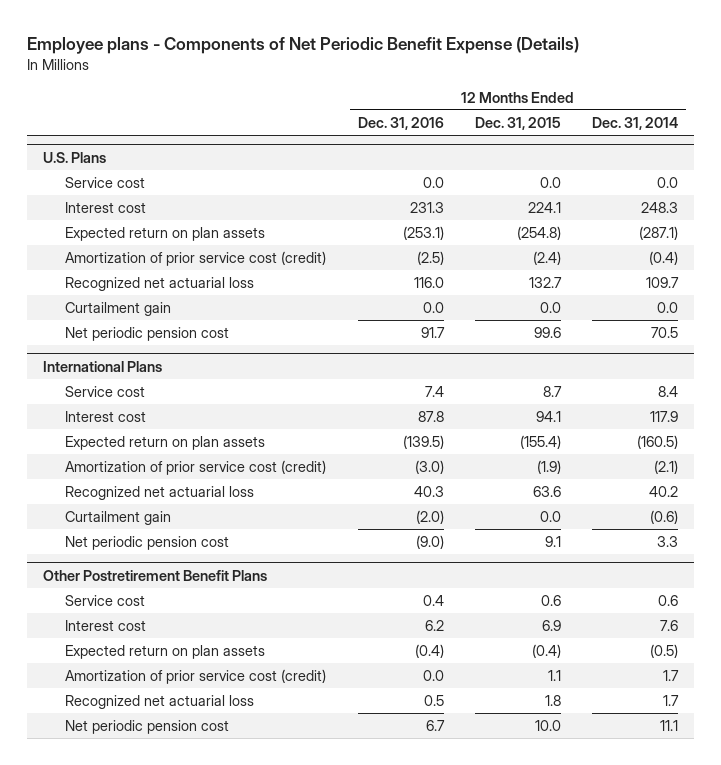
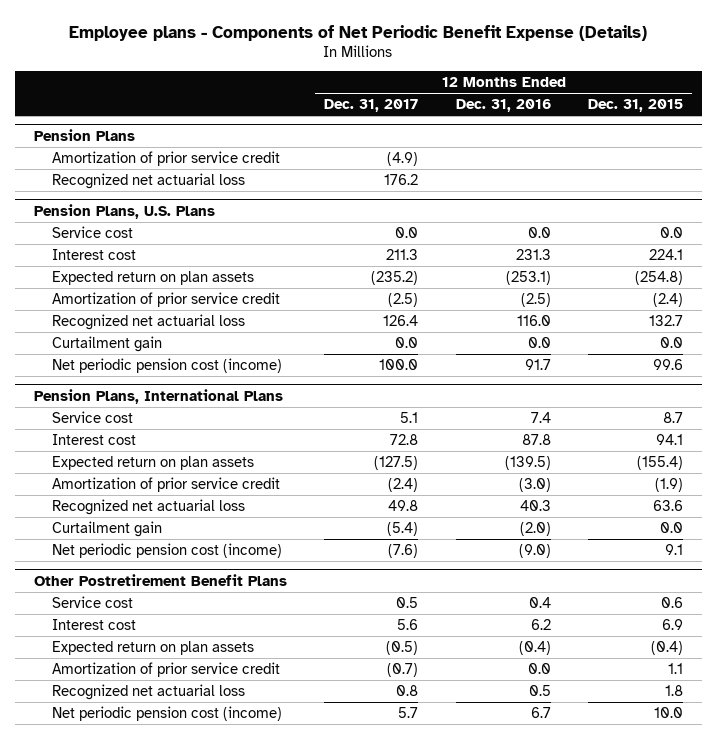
- | 12 Months Ended Dec. 31, 2016 | 12 Months Ended Dec. 31, 2015 | 12 Months Ended Dec. 31, 2014
+ | 12 Months Ended Dec. 31, 2017 | 12 Months Ended Dec. 31, 2016 | 12 Months Ended Dec. 31, 2015
- U.S. Plans
+ Pension Plans
+ Amortization of prior service credit | (4.9) | |
+ Recognized net actuarial loss | 176.2 | |
+ Pension Plans, U.S. Plans
- Amortization of prior service cost (credit) | (2.5) | (2.4) | (0.4)
+ Amortization of prior service credit | (2.5) | (2.5) | (2.4)
- Net periodic pension cost | 91.7 | 99.6 | 70.5
- International Plans
+ Net periodic pension cost (income) | 100.0 | 91.7 | 99.6
+ Pension Plans, International Plans
- Amortization of prior service cost (credit) | (3.0) | (1.9) | (2.1)
+ Amortization of prior service credit | (2.4) | (3.0) | (1.9)
- Net periodic pension cost | (9.0) | 9.1 | 3.3
+ Net periodic pension cost (income) | (7.6) | (9.0) | 9.1
@ Other Postretirement Benefit Plans
- Amortization of prior service cost (credit) | 0.0 | 1.1 | 1.7
+ Amortization of prior service credit | (0.7) | 0.0 | 1.1
- Net periodic pension cost | 6.7 | 10.0 | 11.1
+ Net periodic pension cost (income) | 5.7 | 6.7 | 10.0

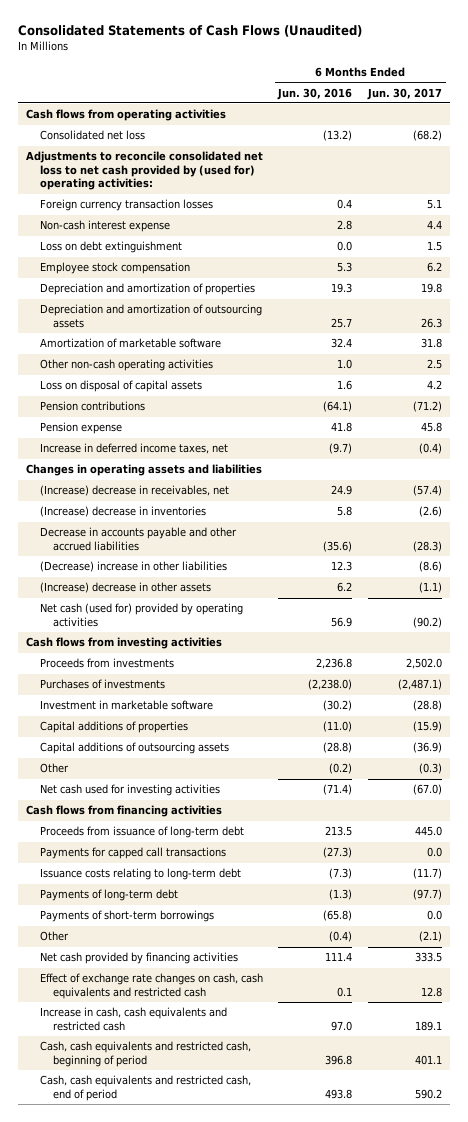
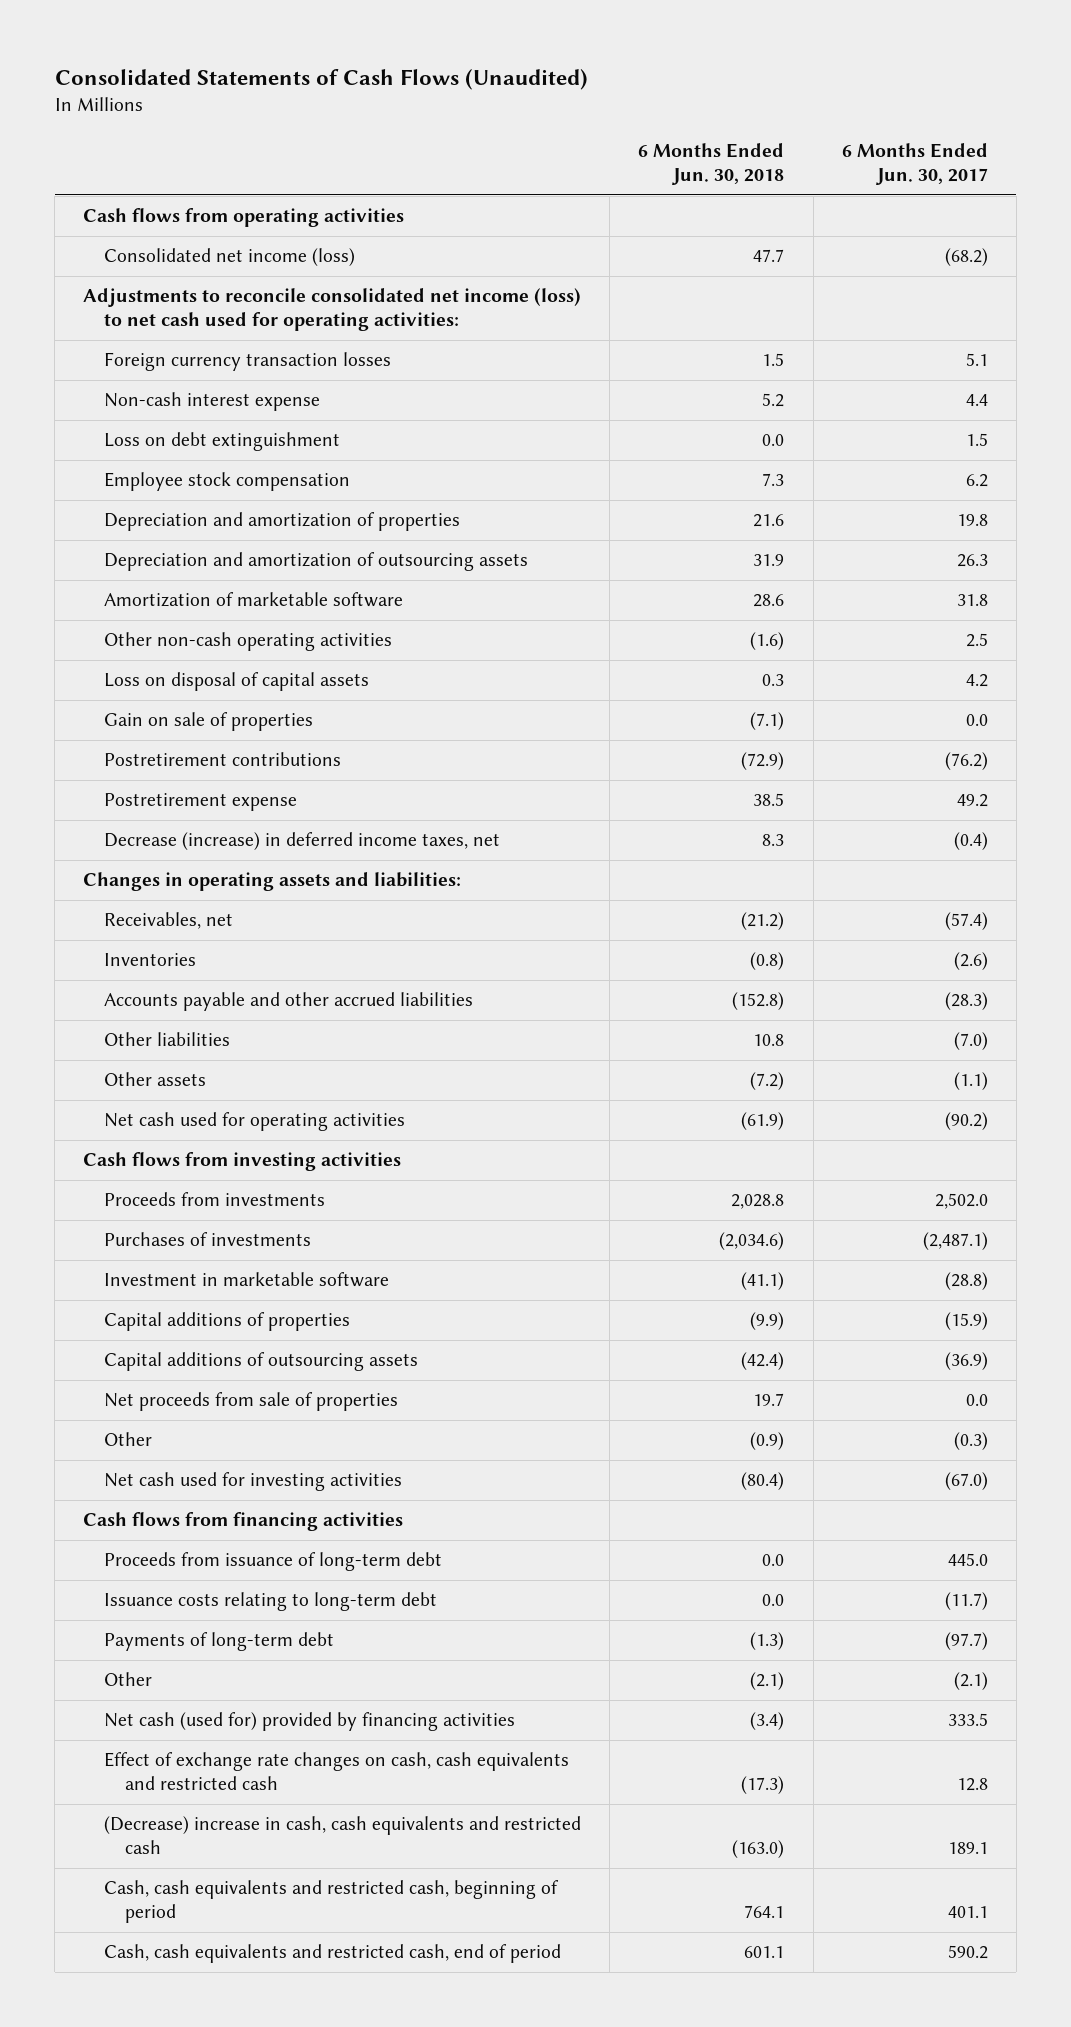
- | 6 Months Ended Jun. 30, 2016 | 6 Months Ended Jun. 30, 2017
+ | 6 Months Ended Jun. 30, 2018 | 6 Months Ended Jun. 30, 2017
- Consolidated net loss | (13.2) | (68.2)
- Adjustments to reconcile consolidated net loss to net cash provided by (used for) operating activities:
+ Consolidated net income (loss) | 47.7 | (68.2)
+ Adjustments to reconcile consolidated net income (loss) to net cash used for operating activities:
- Pension contributions | (64.1) | (71.2)
- Pension expense | 41.8 | 45.8
- Increase in deferred income taxes, net | (9.7) | (0.4)
- Changes in operating assets and liabilities
- (Increase) decrease in receivables, net | 24.9 | (57.4)
- (Increase) decrease in inventories | 5.8 | (2.6)
- Decrease in accounts payable and other accrued liabilities | (35.6) | (28.3)
- (Decrease) increase in other liabilities | 12.3 | (8.6)
- (Increase) decrease in other assets | 6.2 | (1.1)
- Net cash (used for) provided by operating activities | 56.9 | (90.2)
+ Gain on sale of properties | (7.1) | 0.0
+ Postretirement contributions | (72.9) | (76.2)
+ Postretirement expense | 38.5 | 49.2
+ Decrease (increase) in deferred income taxes, net | 8.3 | (0.4)
+ Changes in operating assets and liabilities:
+ Receivables, net | (21.2) | (57.4)
+ Inventories | (0.8) | (2.6)
+ Accounts payable and other accrued liabilities | (152.8) | (28.3)
+ Other liabilities | 10.8 | (7.0)
+ Other assets | (7.2) | (1.1)
+ Net cash used for operating activities | (61.9) | (90.2)
+ Net proceeds from sale of properties | 19.7 | 0.0
- Payments for capped call transactions | (27.3) | 0.0
- Payments of short-term borrowings | (65.8) | 0.0
- Net cash provided by financing activities | 111.4 | 333.5
+ Net cash (used for) provided by financing activities | (3.4) | 333.5
- Increase in cash, cash equivalents and restricted cash | 97.0 | 189.1
+ (Decrease) increase in cash, cash equivalents and restricted cash | (163.0) | 189.1

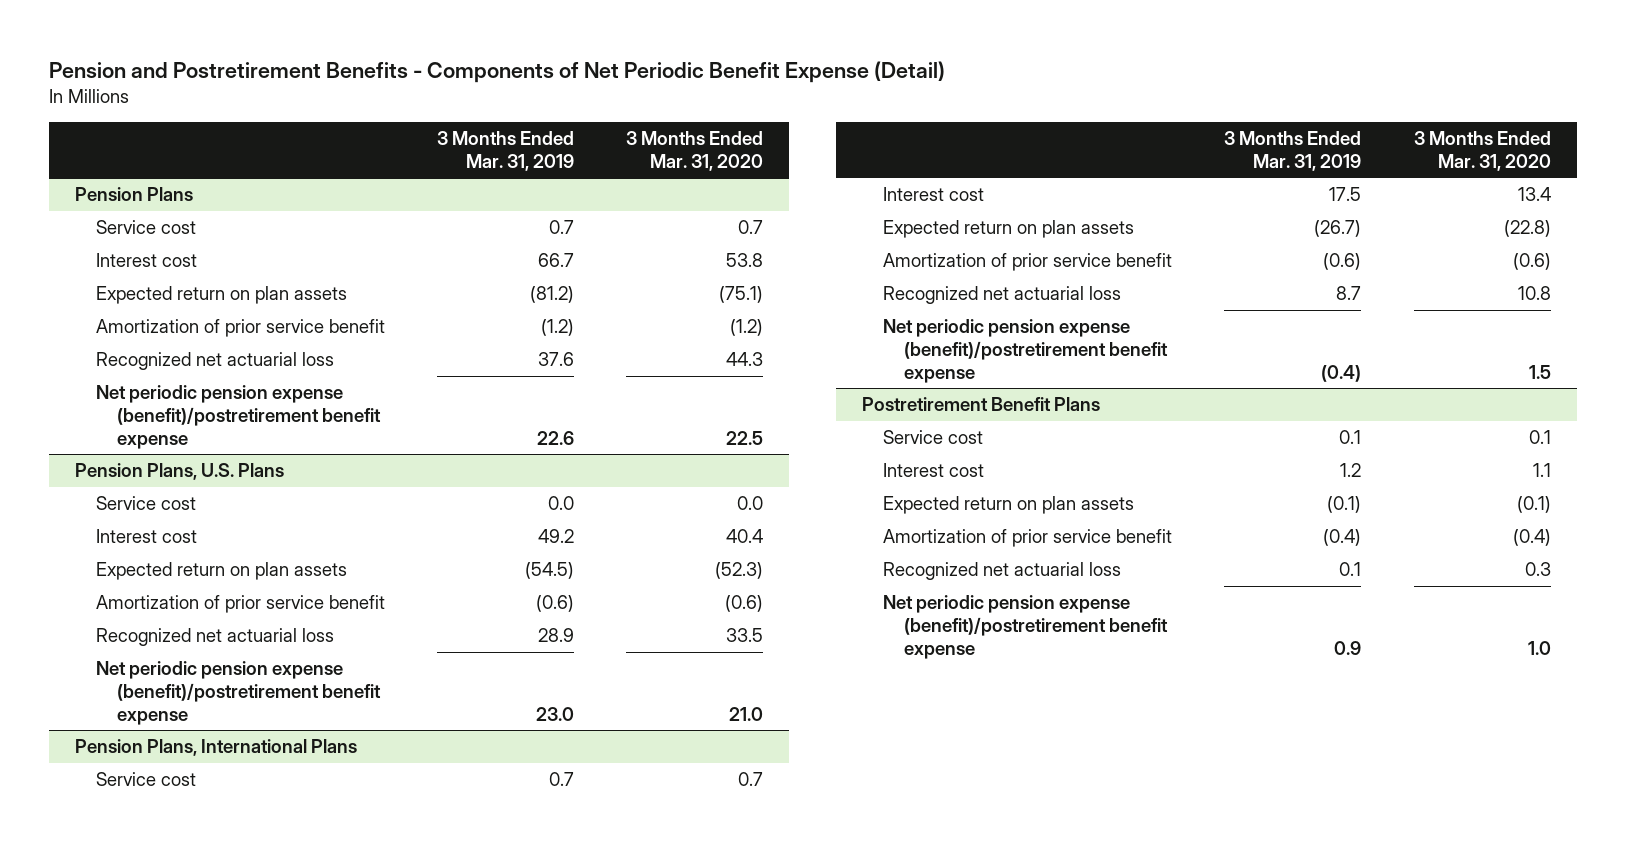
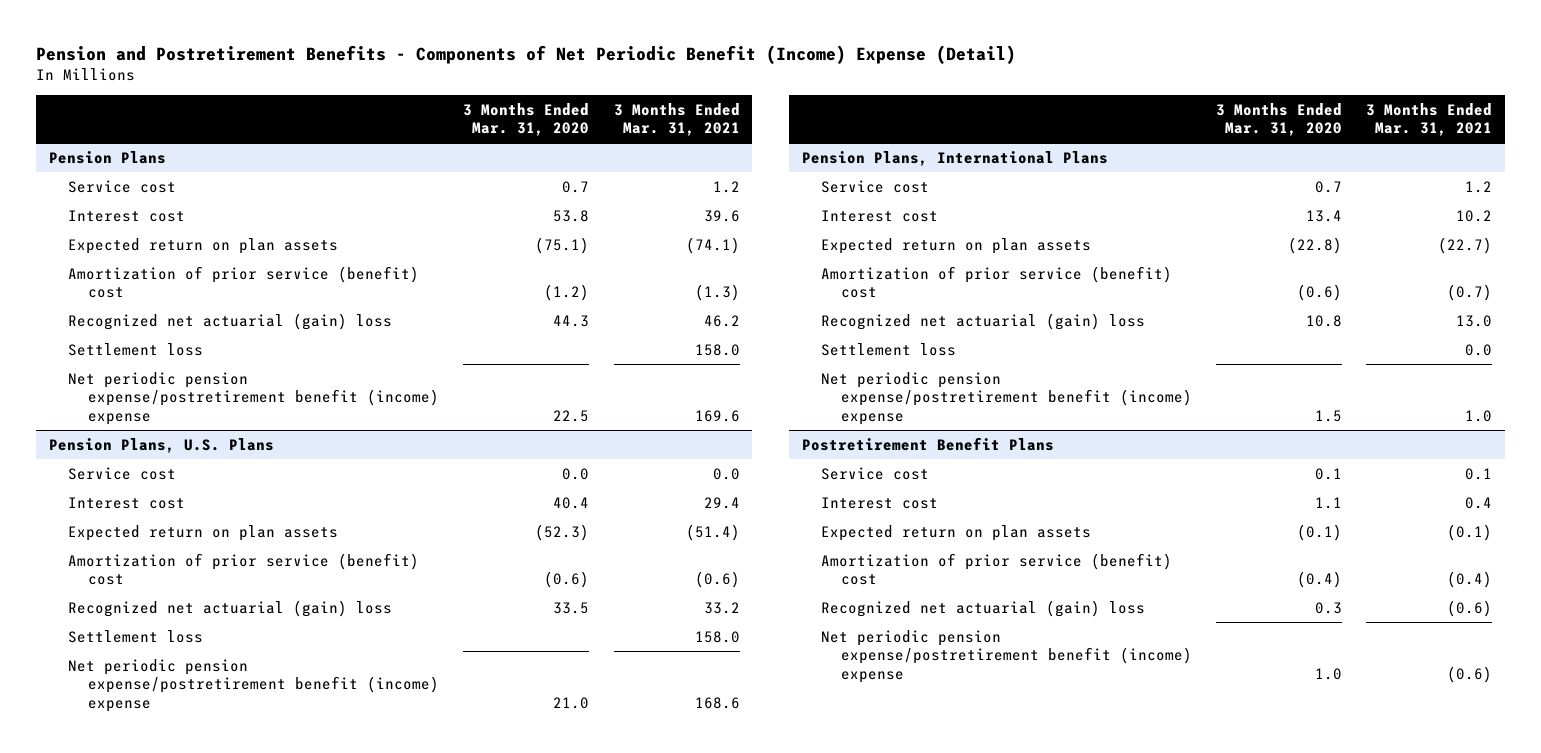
- Pension and Postretirement Benefits - Components of Net Periodic Benefit Expense (Detail)
+ Pension and Postretirement Benefits - Components of Net Periodic Benefit (Income) Expense (Detail)
- | 3 Months Ended Mar. 31, 2019 | 3 Months Ended Mar. 31, 2020
+ | 3 Months Ended Mar. 31, 2020 | 3 Months Ended Mar. 31, 2021
@ Pension Plans
- Amortization of prior service benefit | (1.2) | (1.2)
- Recognized net actuarial loss | 37.6 | 44.3
- Net periodic pension expense (benefit)/postretirement benefit expense | 22.6 | 22.5
+ Amortization of prior service (benefit) cost | (1.2) | (1.3)
+ Recognized net actuarial (gain) loss | 44.3 | 46.2
+ Settlement loss | | 158.0
+ Net periodic pension expense/postretirement benefit (income) expense | 22.5 | 169.6
@ Pension Plans, U.S. Plans
- Amortization of prior service benefit | (0.6) | (0.6)
- Recognized net actuarial loss | 28.9 | 33.5
- Net periodic pension expense (benefit)/postretirement benefit expense | 23.0 | 21.0
+ Amortization of prior service (benefit) cost | (0.6) | (0.6)
+ Recognized net actuarial (gain) loss | 33.5 | 33.2
+ Settlement loss | | 158.0
+ Net periodic pension expense/postretirement benefit (income) expense | 21.0 | 168.6
@ Pension Plans, International Plans
- Amortization of prior service benefit | (0.6) | (0.6)
- Recognized net actuarial loss | 8.7 | 10.8
- Net periodic pension expense (benefit)/postretirement benefit expense | (0.4) | 1.5
+ Amortization of prior service (benefit) cost | (0.6) | (0.7)
+ Recognized net actuarial (gain) loss | 10.8 | 13.0
+ Settlement loss | | 0.0
+ Net periodic pension expense/postretirement benefit (income) expense | 1.5 | 1.0
@ Postretirement Benefit Plans
- Amortization of prior service benefit | (0.4) | (0.4)
- Recognized net actuarial loss | 0.1 | 0.3
- Net periodic pension expense (benefit)/postretirement benefit expense | 0.9 | 1.0
+ Amortization of prior service (benefit) cost | (0.4) | (0.4)
+ Recognized net actuarial (gain) loss | 0.3 | (0.6)
+ Net periodic pension expense/postretirement benefit (income) expense | 1.0 | (0.6)

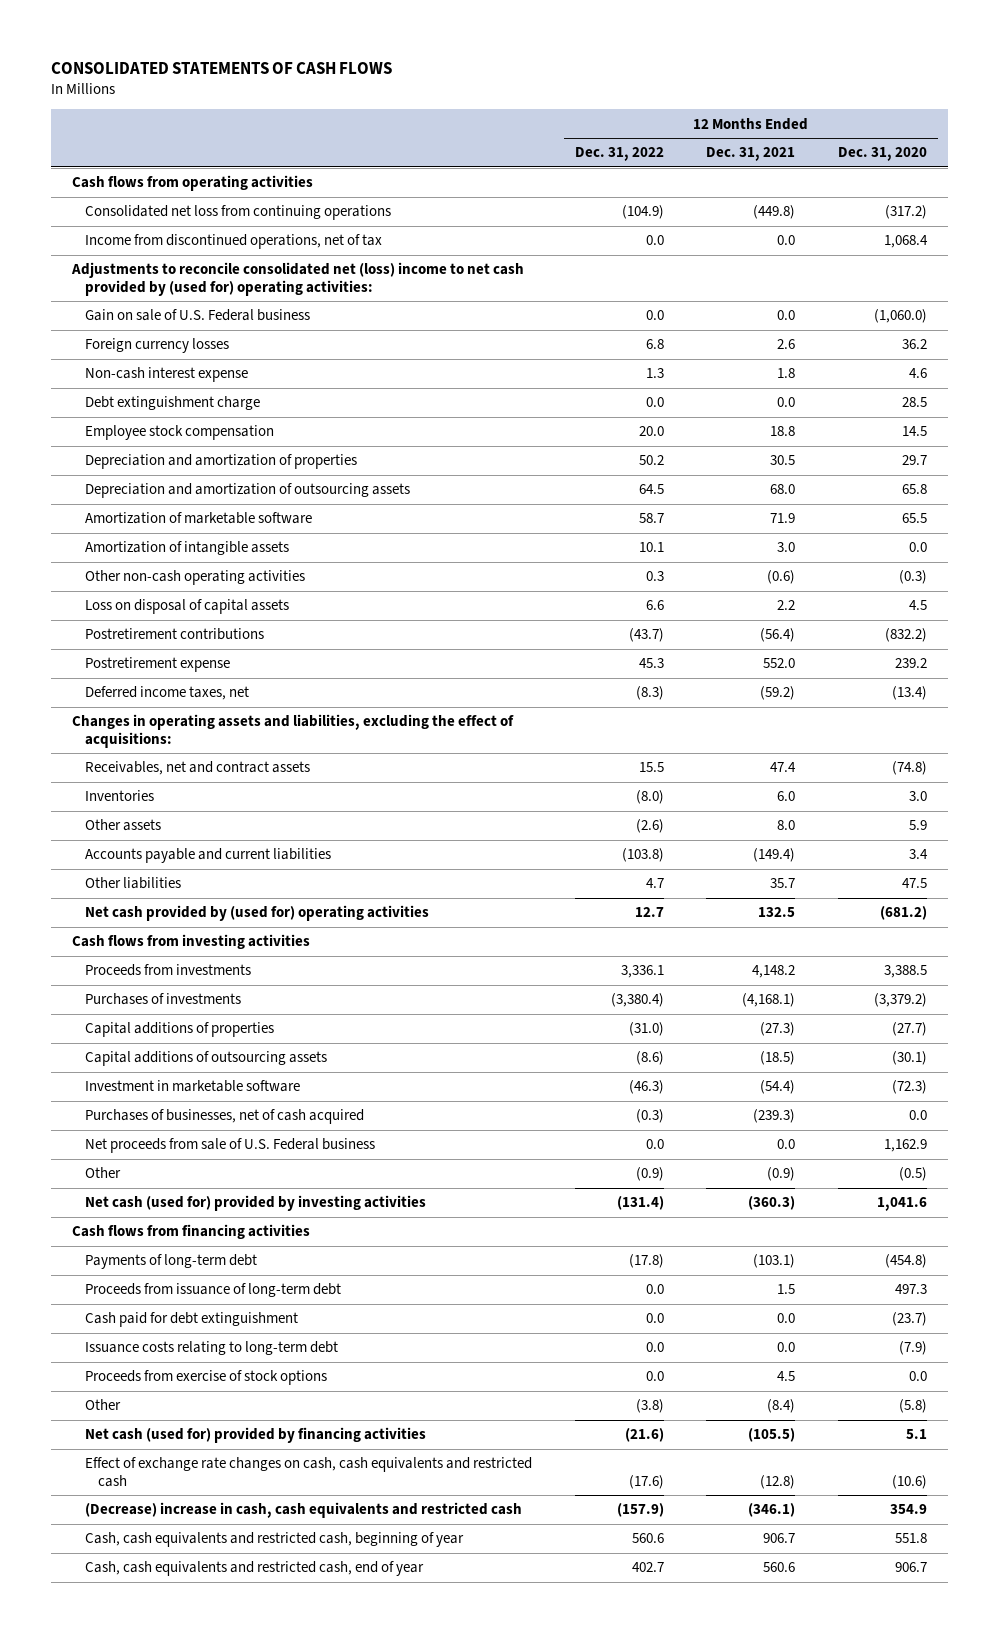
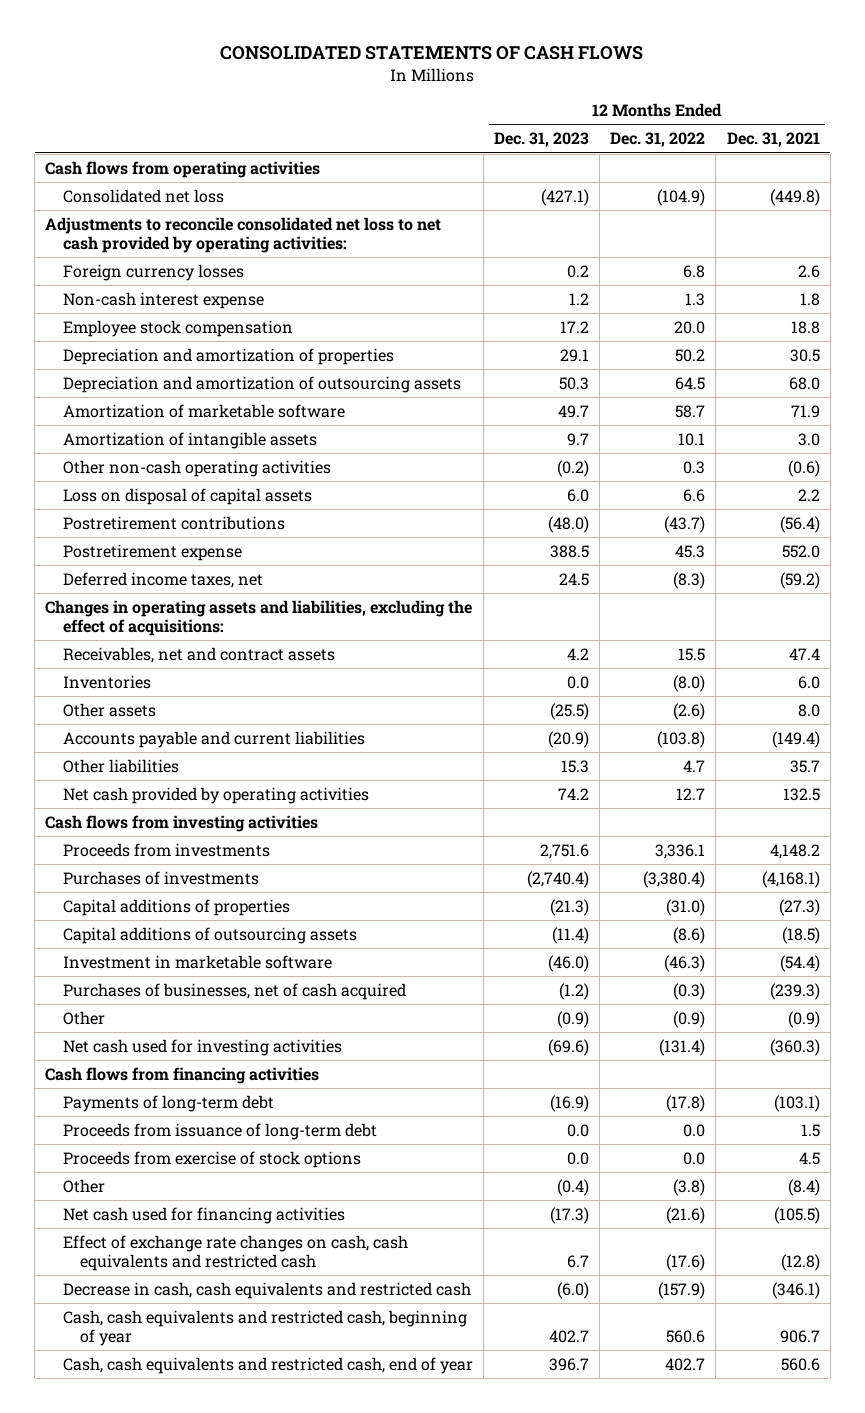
- | 12 Months Ended Dec. 31, 2022 | 12 Months Ended Dec. 31, 2021 | 12 Months Ended Dec. 31, 2020
+ | 12 Months Ended Dec. 31, 2023 | 12 Months Ended Dec. 31, 2022 | 12 Months Ended Dec. 31, 2021
- Consolidated net loss from continuing operations | (104.9) | (449.8) | (317.2)
- Income from discontinued operations, net of tax | 0.0 | 0.0 | 1,068.4
- Adjustments to reconcile consolidated net (loss) income to net cash provided by (used for) operating activities:
- Gain on sale of U.S. Federal business | 0.0 | 0.0 | (1,060.0)
+ Consolidated net loss | (427.1) | (104.9) | (449.8)
+ Adjustments to reconcile consolidated net loss to net cash provided by operating activities:
- Debt extinguishment charge | 0.0 | 0.0 | 28.5
- Net cash provided by (used for) operating activities | 12.7 | 132.5 | (681.2)
+ Net cash provided by operating activities | 74.2 | 12.7 | 132.5
- Net proceeds from sale of U.S. Federal business | 0.0 | 0.0 | 1,162.9
- Net cash (used for) provided by investing activities | (131.4) | (360.3) | 1,041.6
+ Net cash used for investing activities | (69.6) | (131.4) | (360.3)
- Cash paid for debt extinguishment | 0.0 | 0.0 | (23.7)
- Issuance costs relating to long-term debt | 0.0 | 0.0 | (7.9)
- Net cash (used for) provided by financing activities | (21.6) | (105.5) | 5.1
+ Net cash used for financing activities | (17.3) | (21.6) | (105.5)
- (Decrease) increase in cash, cash equivalents and restricted cash | (157.9) | (346.1) | 354.9
+ Decrease in cash, cash equivalents and restricted cash | (6.0) | (157.9) | (346.1)

